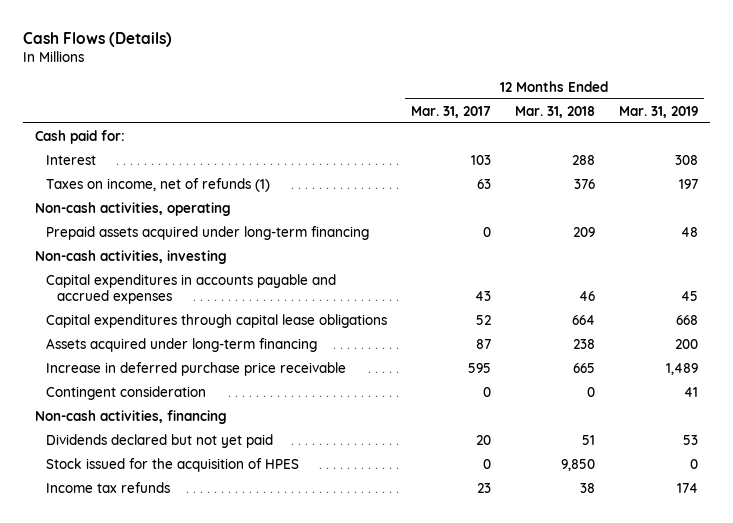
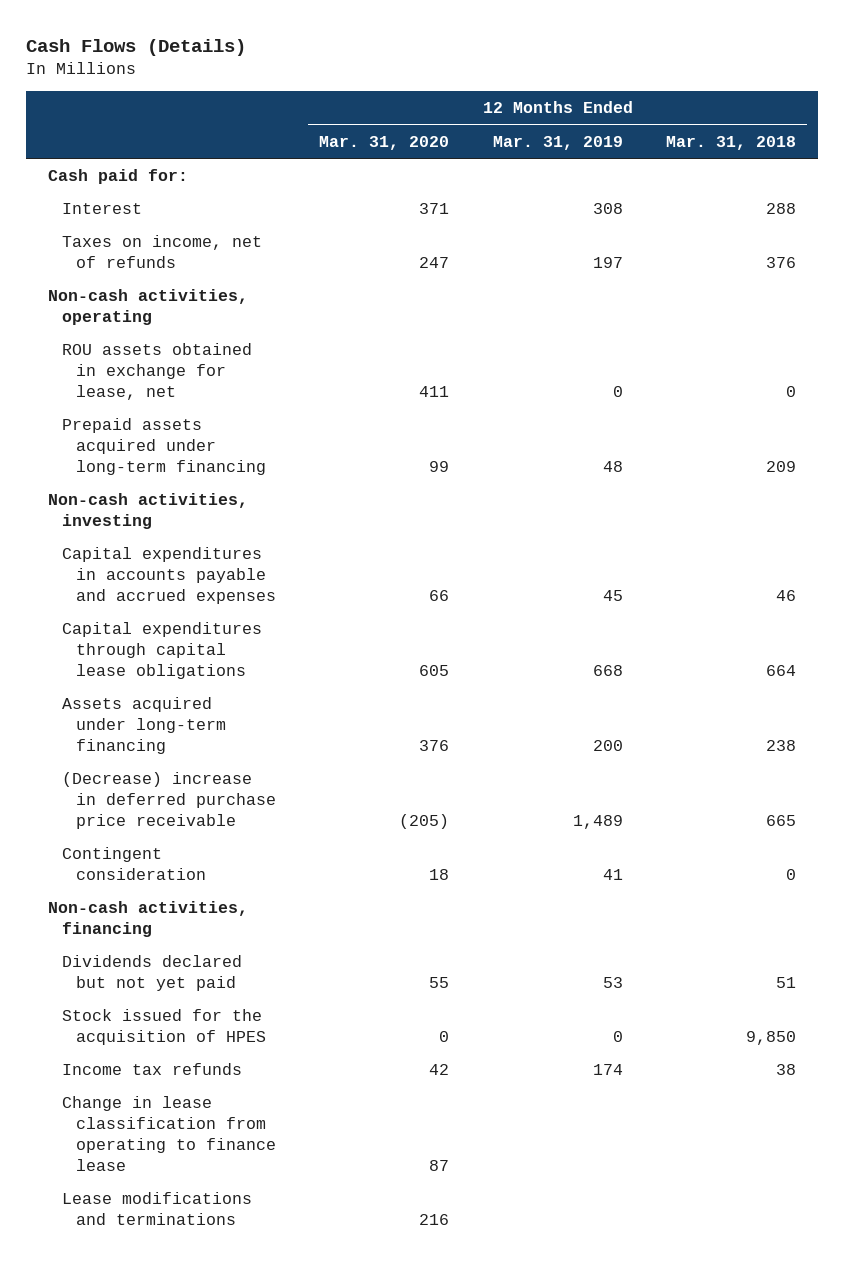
- | 12 Months Ended Mar. 31, 2017 | 12 Months Ended Mar. 31, 2018 | 12 Months Ended Mar. 31, 2019
+ | 12 Months Ended Mar. 31, 2020 | 12 Months Ended Mar. 31, 2019 | 12 Months Ended Mar. 31, 2018
- Taxes on income, net of refunds (1) | 63 | 376 | 197
+ Taxes on income, net of refunds | 247 | 197 | 376
+ ROU assets obtained in exchange for lease, net | 411 | 0 | 0
- Increase in deferred purchase price receivable | 595 | 665 | 1,489
+ (Decrease) increase in deferred purchase price receivable | (205) | 1,489 | 665
+ Change in lease classification from operating to finance lease | 87 | |
+ Lease modifications and terminations | 216 | |

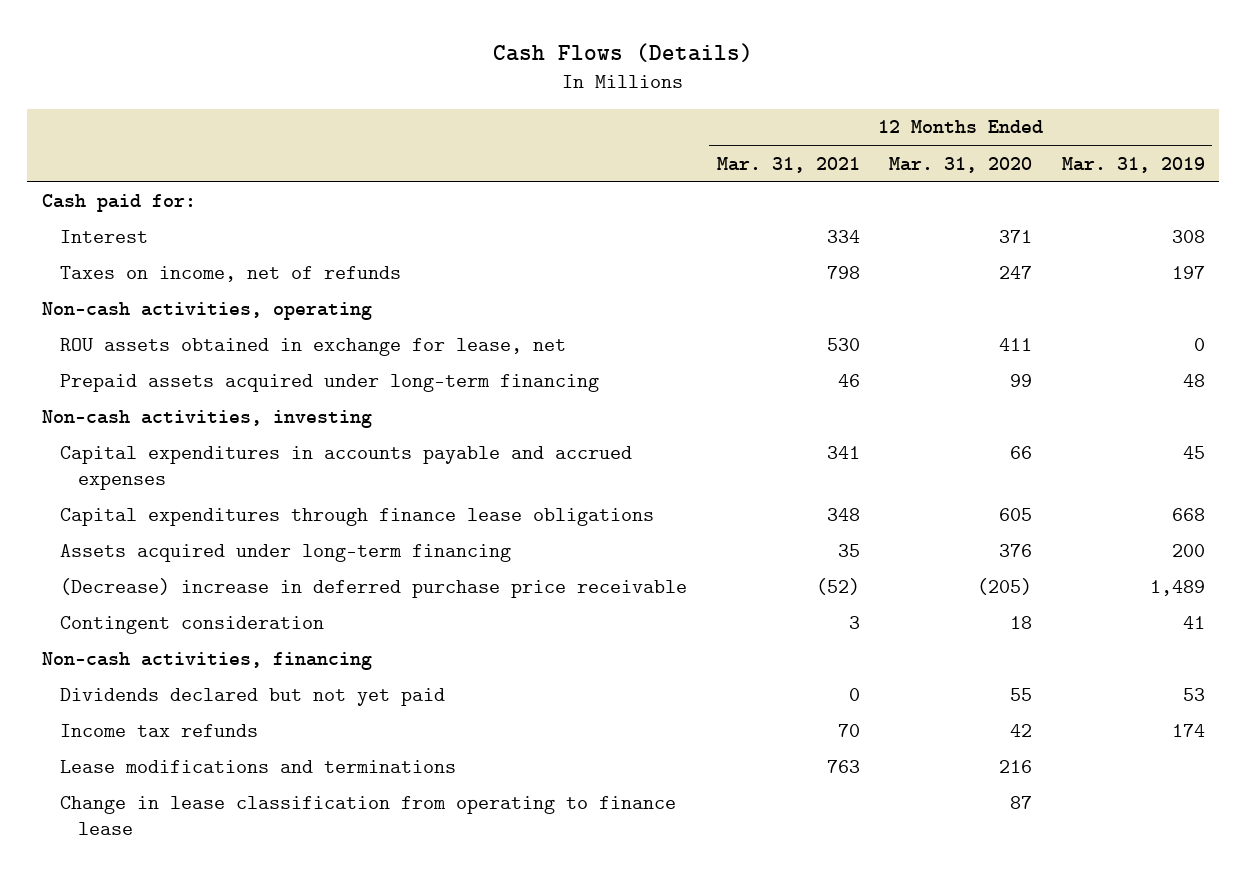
- | 12 Months Ended Mar. 31, 2020 | 12 Months Ended Mar. 31, 2019 | 12 Months Ended Mar. 31, 2018
+ | 12 Months Ended Mar. 31, 2021 | 12 Months Ended Mar. 31, 2020 | 12 Months Ended Mar. 31, 2019
- Capital expenditures through capital lease obligations | 605 | 668 | 664
+ Capital expenditures through finance lease obligations | 348 | 605 | 668
- Stock issued for the acquisition of HPES | 0 | 0 | 9,850
moved down: Change in lease classification from operating to finance lease | | 87 |

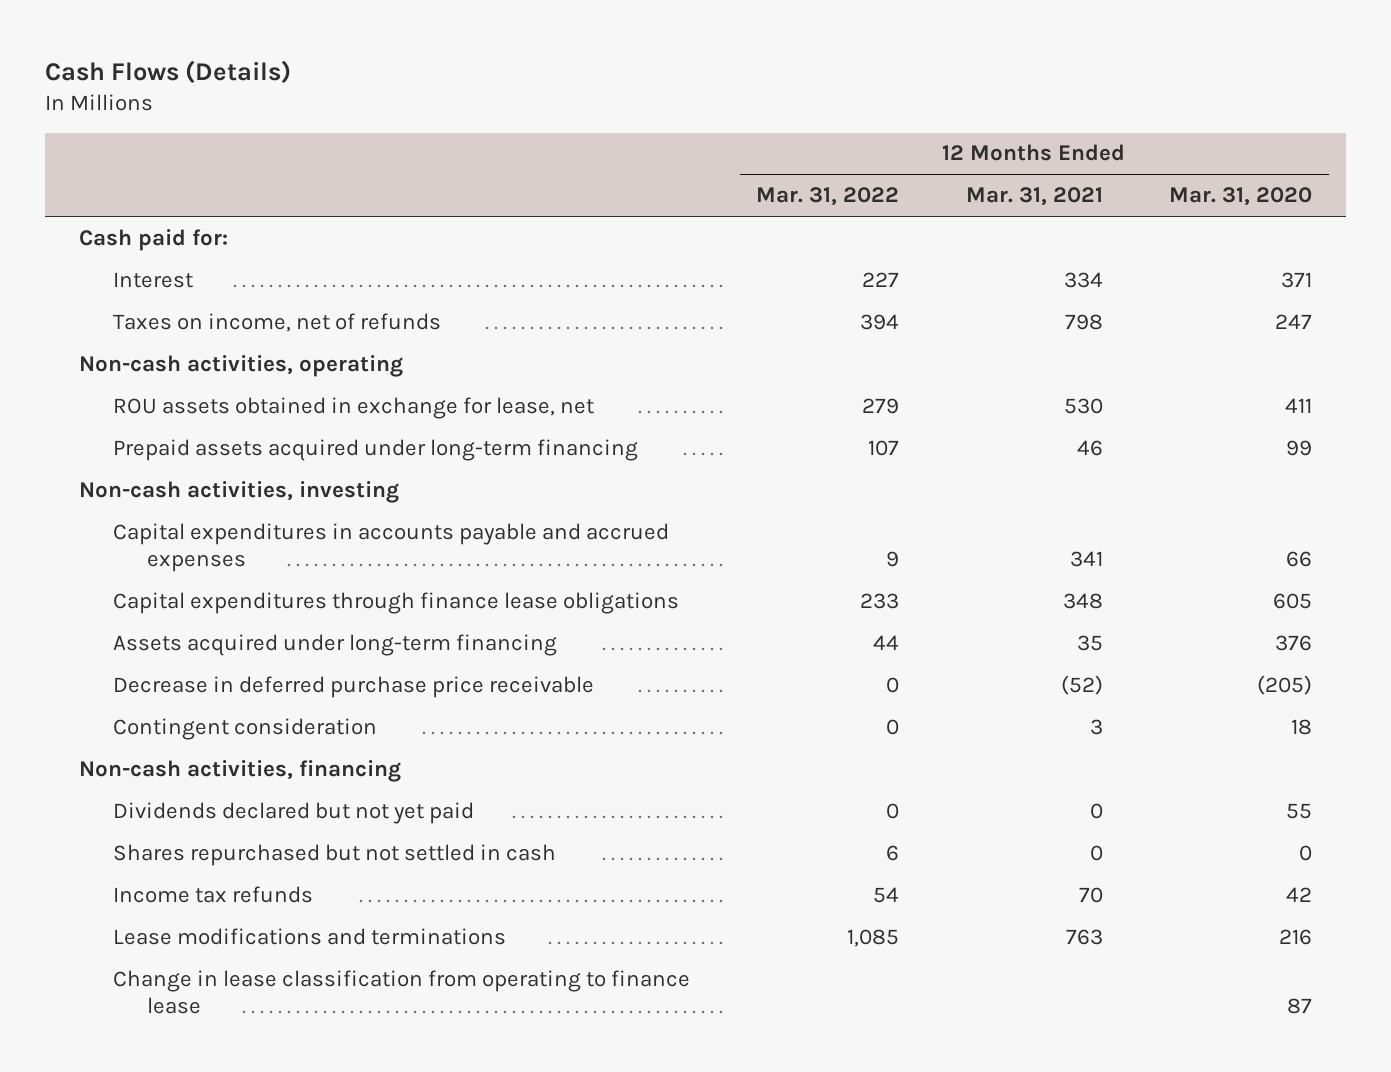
- | 12 Months Ended Mar. 31, 2021 | 12 Months Ended Mar. 31, 2020 | 12 Months Ended Mar. 31, 2019
+ | 12 Months Ended Mar. 31, 2022 | 12 Months Ended Mar. 31, 2021 | 12 Months Ended Mar. 31, 2020
- (Decrease) increase in deferred purchase price receivable | (52) | (205) | 1,489
+ Decrease in deferred purchase price receivable | 0 | (52) | (205)
+ Shares repurchased but not settled in cash | 6 | 0 | 0

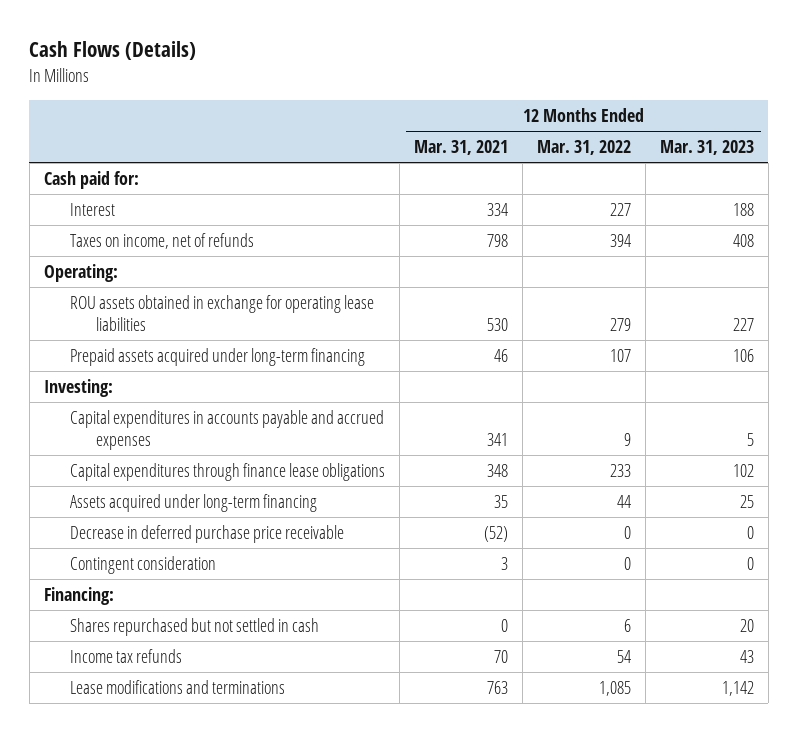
- | 12 Months Ended Mar. 31, 2022 | 12 Months Ended Mar. 31, 2021 | 12 Months Ended Mar. 31, 2020
+ | 12 Months Ended Mar. 31, 2021 | 12 Months Ended Mar. 31, 2022 | 12 Months Ended Mar. 31, 2023
- Non-cash activities, operating
- ROU assets obtained in exchange for lease, net | 279 | 530 | 411
+ Operating:
+ ROU assets obtained in exchange for operating lease liabilities | 530 | 279 | 227
- Non-cash activities, investing
+ Investing:
- Non-cash activities, financing
- Dividends declared but not yet paid | 0 | 0 | 55
+ Financing:
- Change in lease classification from operating to finance lease | | | 87

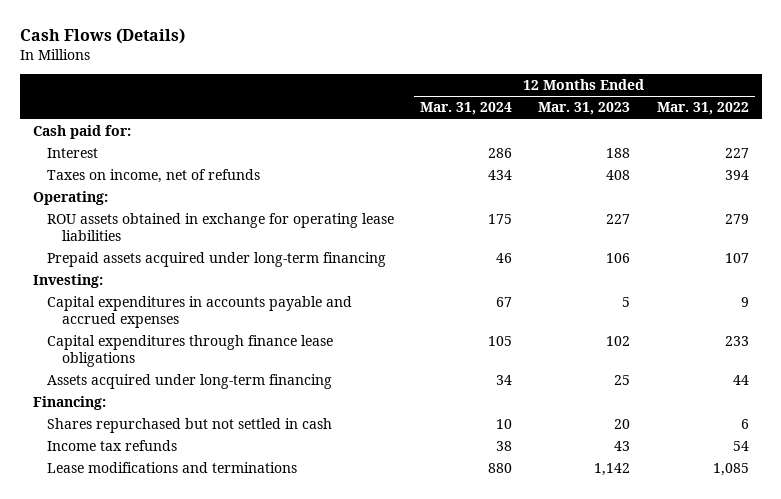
- | 12 Months Ended Mar. 31, 2021 | 12 Months Ended Mar. 31, 2022 | 12 Months Ended Mar. 31, 2023
+ | 12 Months Ended Mar. 31, 2024 | 12 Months Ended Mar. 31, 2023 | 12 Months Ended Mar. 31, 2022
- Decrease in deferred purchase price receivable | (52) | 0 | 0
- Contingent consideration | 3 | 0 | 0

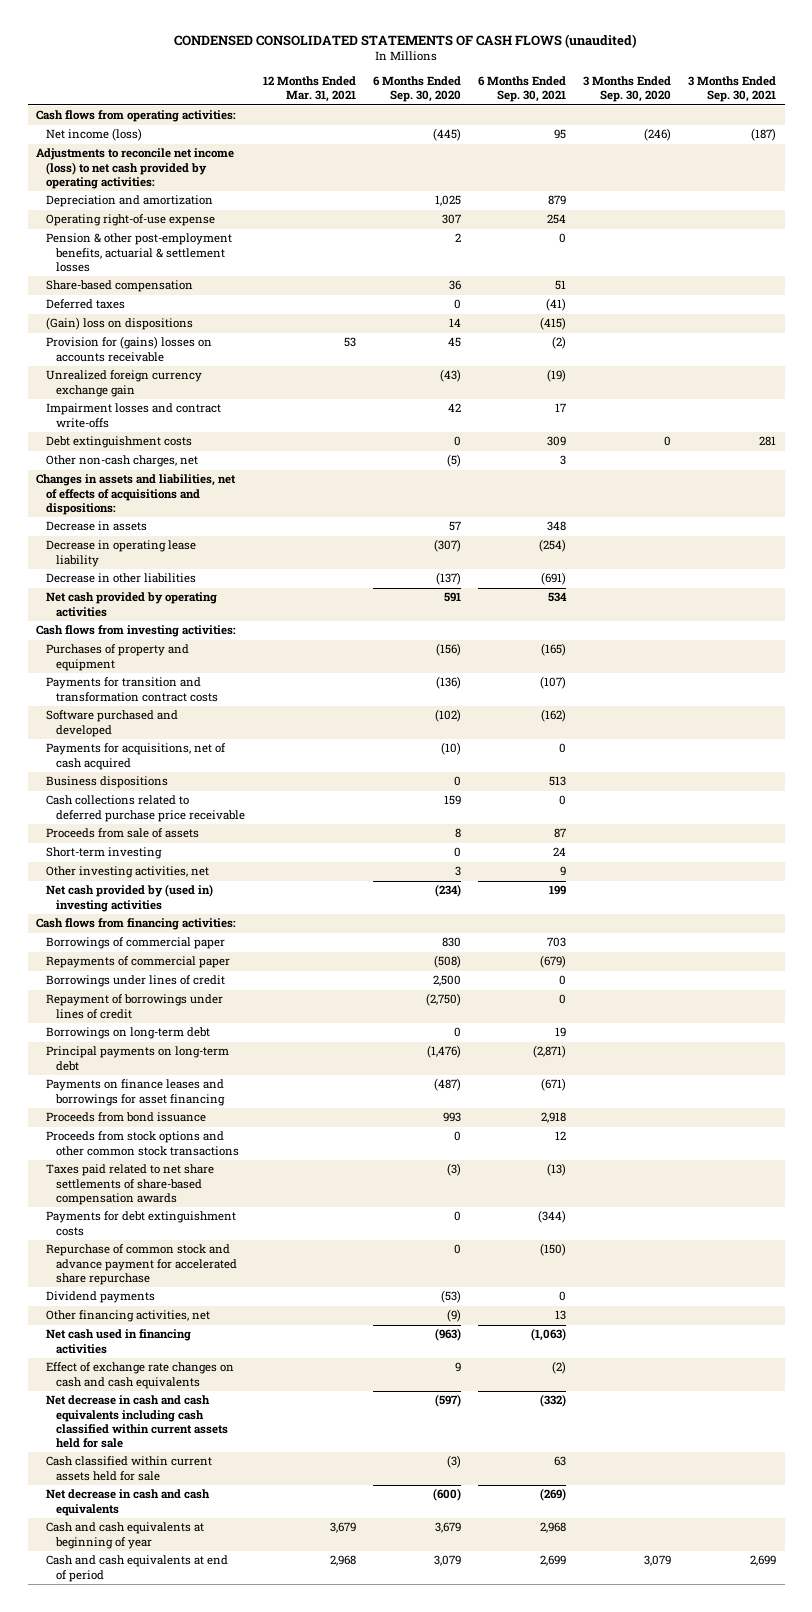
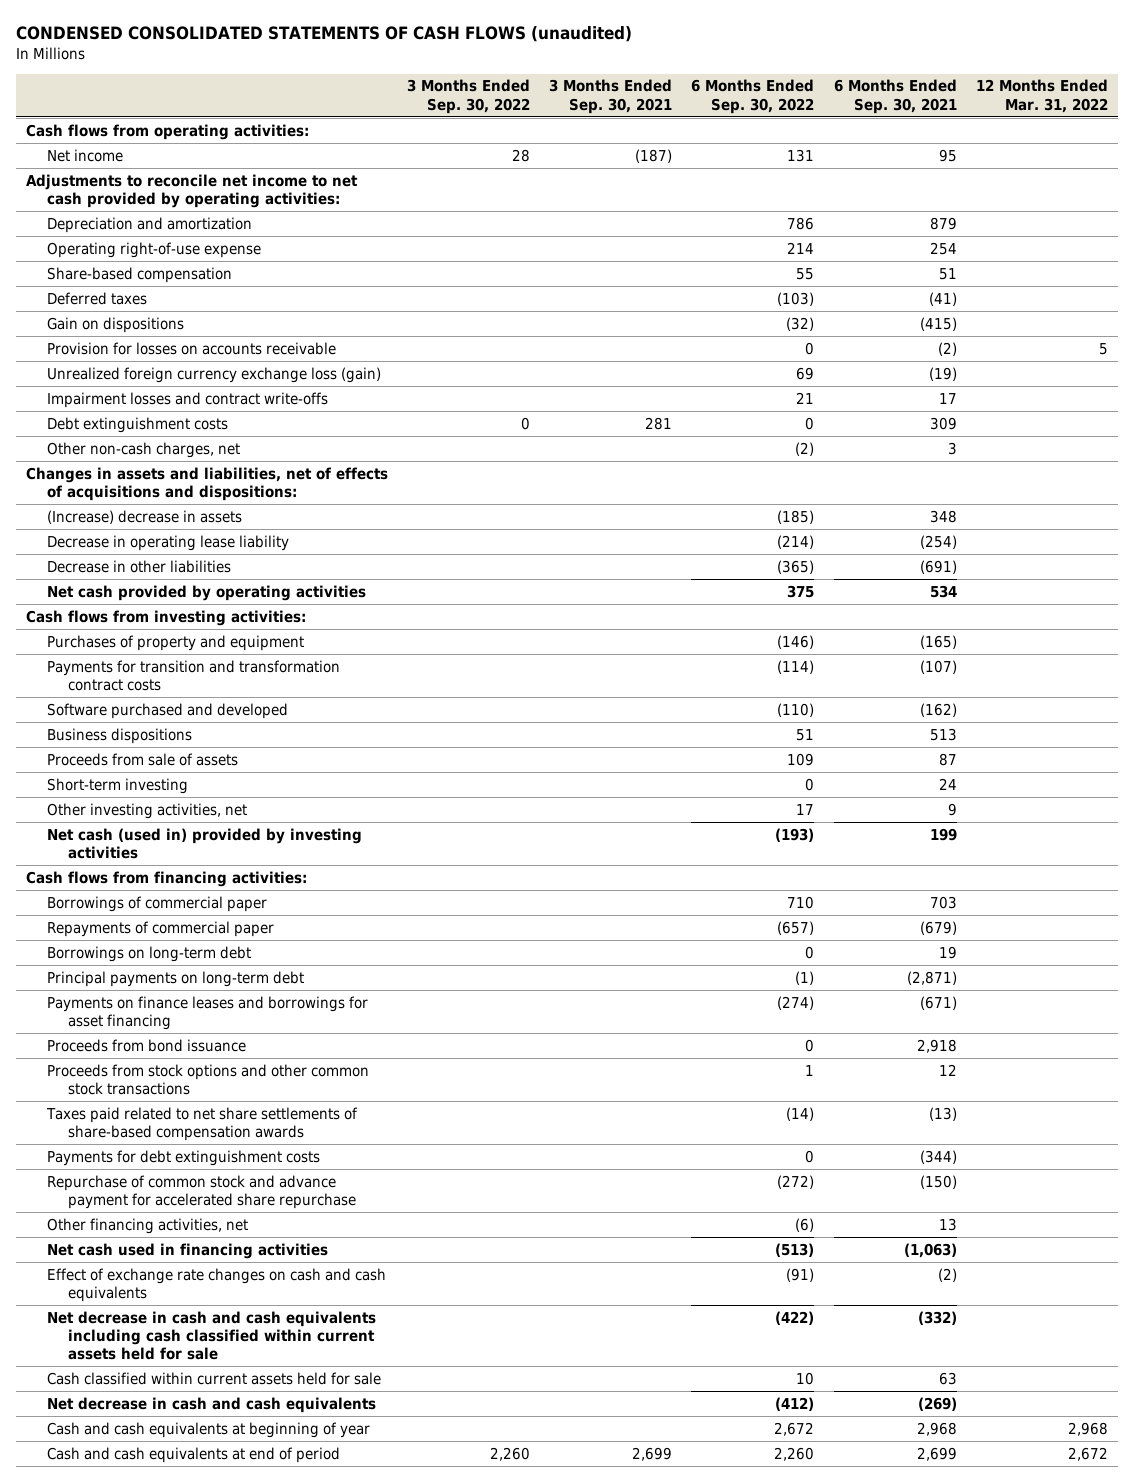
- | 12 Months Ended Mar. 31, 2021 | 6 Months Ended Sep. 30, 2020 | 6 Months Ended Sep. 30, 2021 | 3 Months Ended Sep. 30, 2020 | 3 Months Ended Sep. 30, 2021
+ | 3 Months Ended Sep. 30, 2022 | 3 Months Ended Sep. 30, 2021 | 6 Months Ended Sep. 30, 2022 | 6 Months Ended Sep. 30, 2021 | 12 Months Ended Mar. 31, 2022
- Net income (loss) | | (445) | 95 | (246) | (187)
- Adjustments to reconcile net income (loss) to net cash provided by operating activities:
+ Net income | 28 | (187) | 131 | 95 |
+ Adjustments to reconcile net income to net cash provided by operating activities:
- Pension & other post-employment benefits, actuarial & settlement losses | | 2 | 0 | |
- (Gain) loss on dispositions | | 14 | (415) | |
- Provision for (gains) losses on accounts receivable | 53 | 45 | (2) | |
- Unrealized foreign currency exchange gain | | (43) | (19) | |
+ Gain on dispositions | | | (32) | (415) |
+ Provision for losses on accounts receivable | | | 0 | (2) | 5
+ Unrealized foreign currency exchange loss (gain) | | | 69 | (19) |
- Decrease in assets | | 57 | 348 | |
+ (Increase) decrease in assets | | | (185) | 348 |
- Payments for acquisitions, net of cash acquired | | (10) | 0 | |
- Cash collections related to deferred purchase price receivable | | 159 | 0 | |
- Net cash provided by (used in) investing activities | | (234) | 199 | |
+ Net cash (used in) provided by investing activities | | | (193) | 199 |
- Borrowings under lines of credit | | 2,500 | 0 | |
- Repayment of borrowings under lines of credit | | (2,750) | 0 | |
- Dividend payments | | (53) | 0 | |

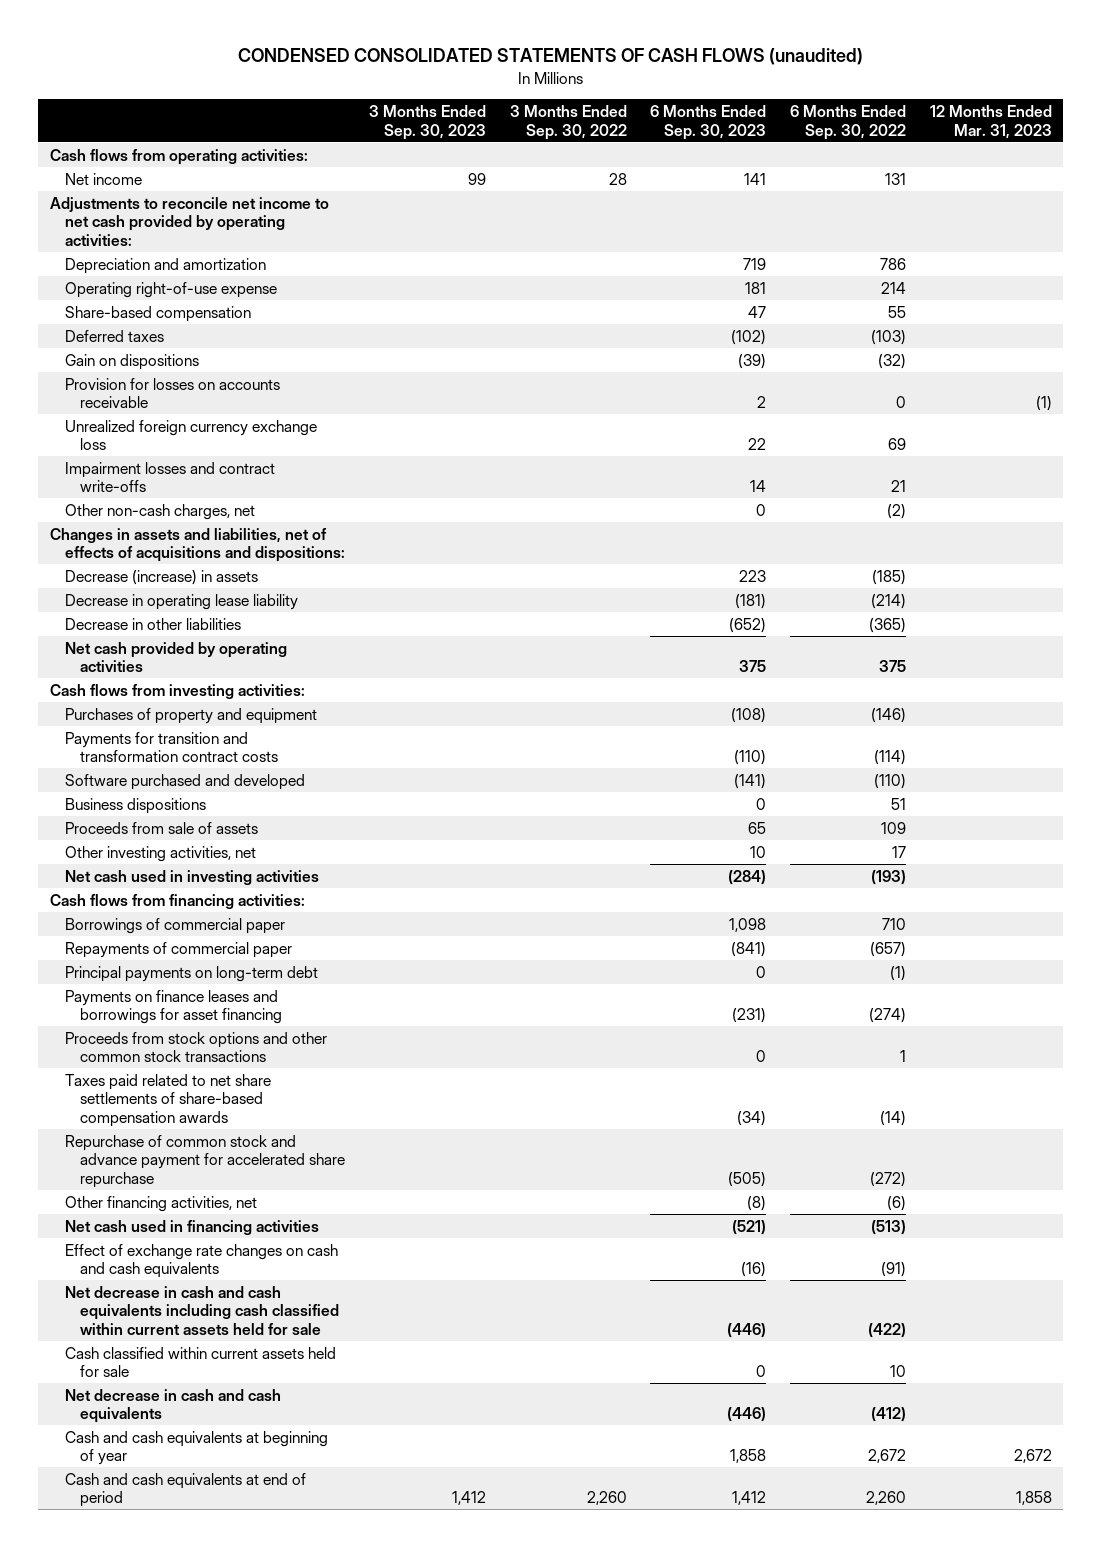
- | 3 Months Ended Sep. 30, 2022 | 3 Months Ended Sep. 30, 2021 | 6 Months Ended Sep. 30, 2022 | 6 Months Ended Sep. 30, 2021 | 12 Months Ended Mar. 31, 2022
+ | 3 Months Ended Sep. 30, 2023 | 3 Months Ended Sep. 30, 2022 | 6 Months Ended Sep. 30, 2023 | 6 Months Ended Sep. 30, 2022 | 12 Months Ended Mar. 31, 2023
- Unrealized foreign currency exchange loss (gain) | | | 69 | (19) |
+ Unrealized foreign currency exchange loss | | | 22 | 69 |
- Debt extinguishment costs | 0 | 281 | 0 | 309 |
- (Increase) decrease in assets | | | (185) | 348 |
+ Decrease (increase) in assets | | | 223 | (185) |
- Short-term investing | | | 0 | 24 |
- Net cash (used in) provided by investing activities | | | (193) | 199 |
+ Net cash used in investing activities | | | (284) | (193) |
- Borrowings on long-term debt | | | 0 | 19 |
- Proceeds from bond issuance | | | 0 | 2,918 |
- Payments for debt extinguishment costs | | | 0 | (344) |

